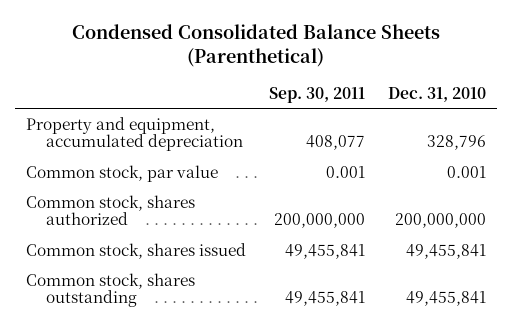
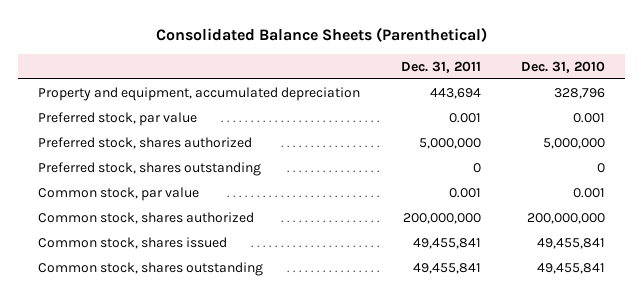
- Condensed Consolidated Balance Sheets (Parenthetical)
+ Consolidated Balance Sheets (Parenthetical)
- | Sep. 30, 2011 | Dec. 31, 2010
+ | Dec. 31, 2011 | Dec. 31, 2010
+ Preferred stock, par value | 0.001 | 0.001
+ Preferred stock, shares authorized | 5,000,000 | 5,000,000
+ Preferred stock, shares outstanding | 0 | 0

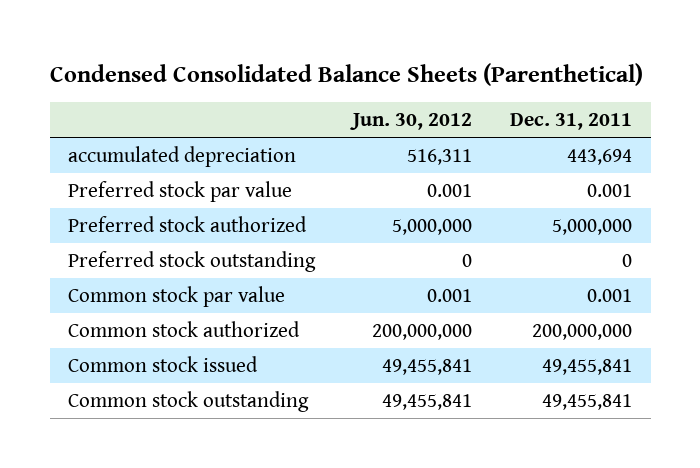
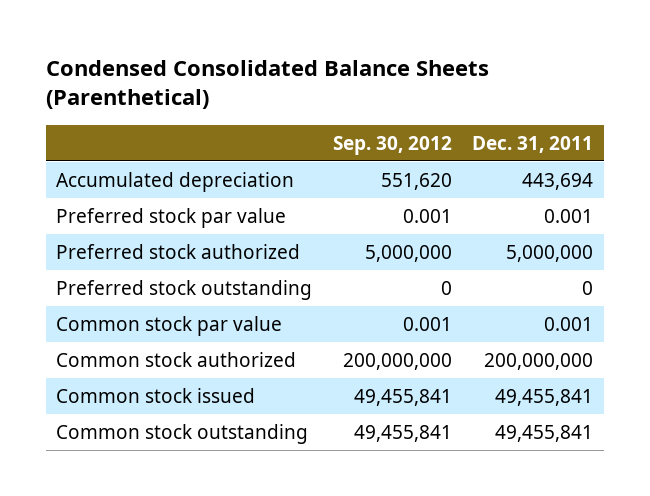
- | Jun. 30, 2012 | Dec. 31, 2011
+ | Sep. 30, 2012 | Dec. 31, 2011
- accumulated depreciation | 516,311 | 443,694
+ Accumulated depreciation | 551,620 | 443,694

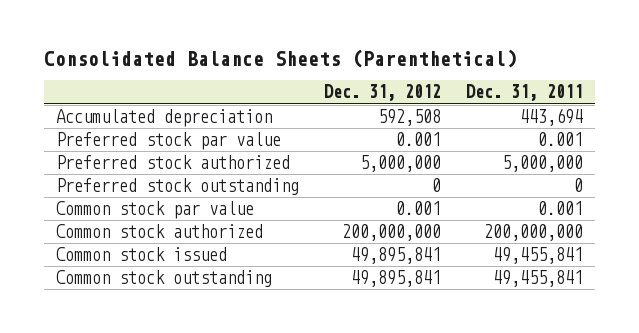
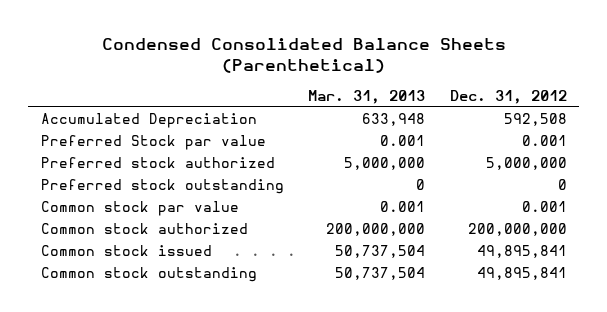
- Consolidated Balance Sheets (Parenthetical)
+ Condensed Consolidated Balance Sheets (Parenthetical)
- | Dec. 31, 2012 | Dec. 31, 2011
+ | Mar. 31, 2013 | Dec. 31, 2012
- Accumulated depreciation | 592,508 | 443,694
- Preferred stock par value | 0.001 | 0.001
+ Accumulated Depreciation | 633,948 | 592,508
+ Preferred Stock par value | 0.001 | 0.001

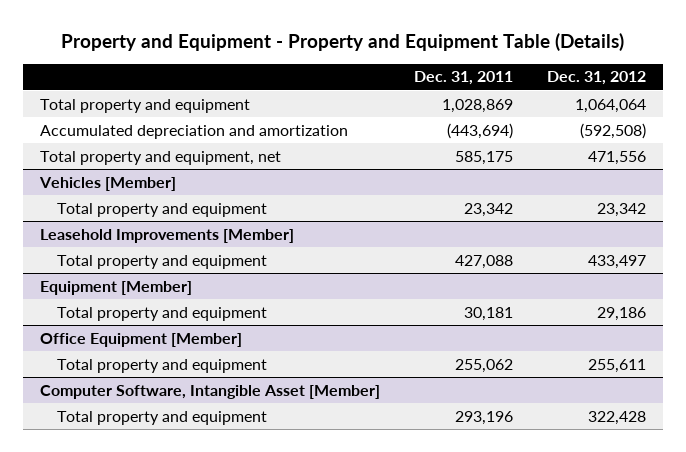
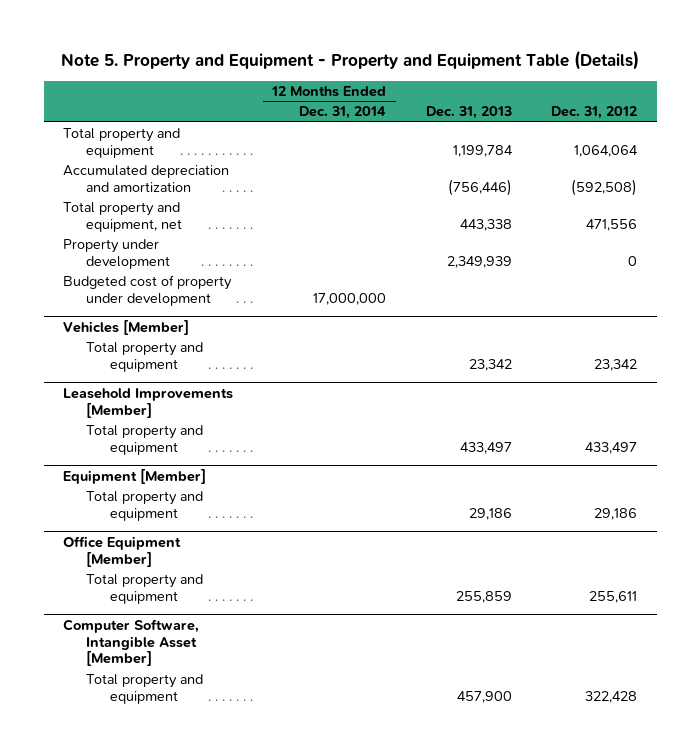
- Property and Equipment - Property and Equipment Table (Details)
+ Note 5. Property and Equipment - Property and Equipment Table (Details)
- | Dec. 31, 2011 | Dec. 31, 2012
+ | 12 Months Ended Dec. 31, 2014 | Dec. 31, 2013 | Dec. 31, 2012
+ Property under development | | 2,349,939 | 0
+ Budgeted cost of property under development | 17,000,000 | |

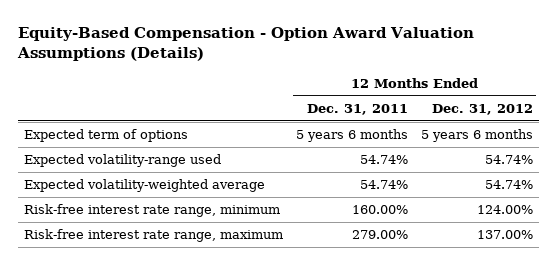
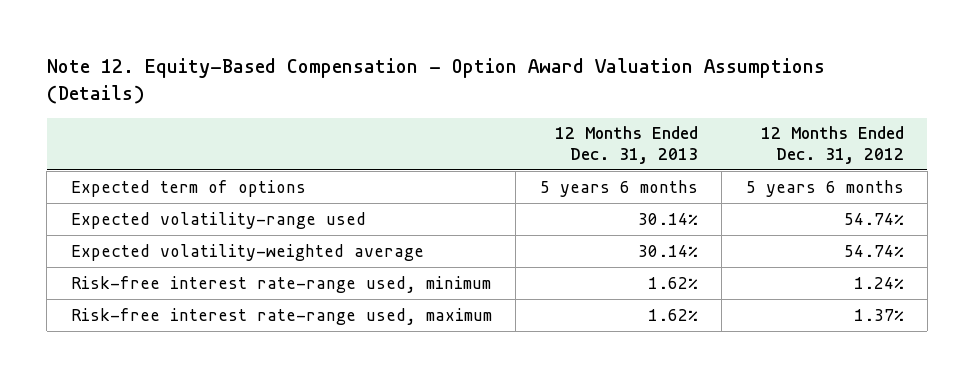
- Equity-Based Compensation - Option Award Valuation Assumptions (Details)
+ Note 12. Equity-Based Compensation - Option Award Valuation Assumptions (Details)
- | 12 Months Ended Dec. 31, 2011 | 12 Months Ended Dec. 31, 2012
+ | 12 Months Ended Dec. 31, 2013 | 12 Months Ended Dec. 31, 2012
- Risk-free interest rate range, minimum | 160.00% | 124.00%
- Risk-free interest rate range, maximum | 279.00% | 137.00%
+ Risk-free interest rate-range used, minimum | 1.62% | 1.24%
+ Risk-free interest rate-range used, maximum | 1.62% | 1.37%

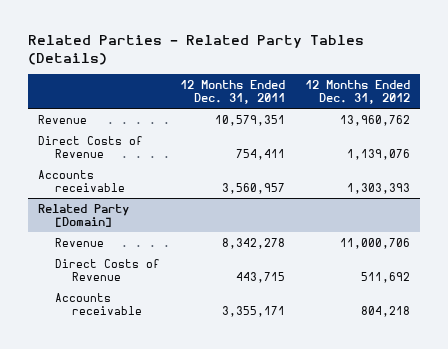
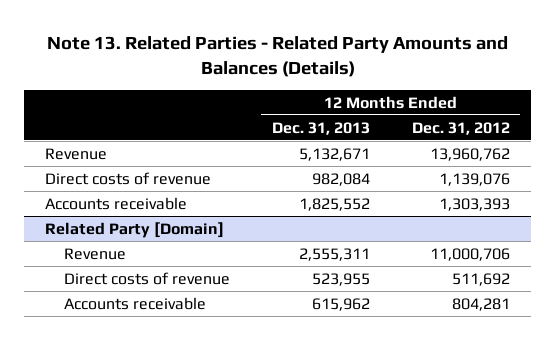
- Related Parties - Related Party Tables (Details)
+ Note 13. Related Parties - Related Party Amounts and Balances (Details)
- | 12 Months Ended Dec. 31, 2011 | 12 Months Ended Dec. 31, 2012
+ | 12 Months Ended Dec. 31, 2013 | 12 Months Ended Dec. 31, 2012
- Direct Costs of Revenue | 754,411 | 1,139,076
+ Direct costs of revenue | 982,084 | 1,139,076
@ Related Party [Domain]
- Direct Costs of Revenue | 443,715 | 511,692
- Accounts receivable | 3,355,171 | 804,218
+ Direct costs of revenue | 523,955 | 511,692
+ Accounts receivable | 615,962 | 804,281

